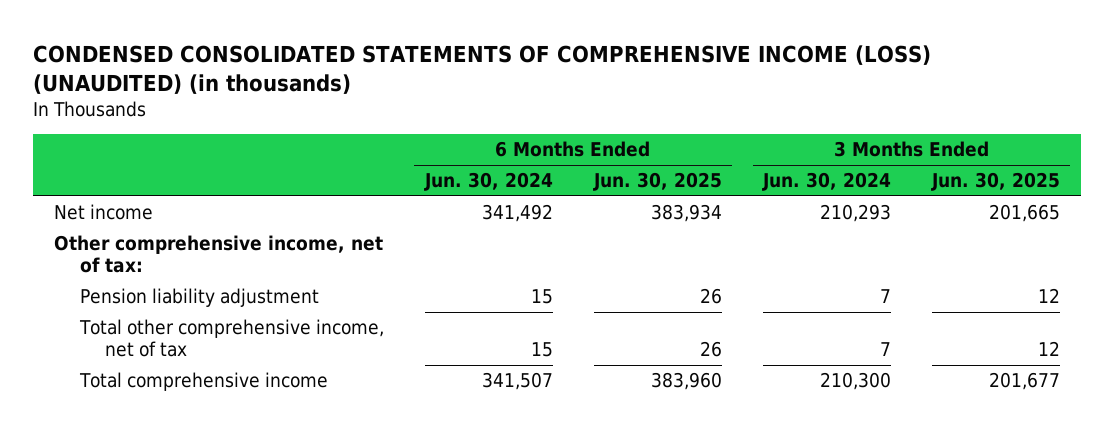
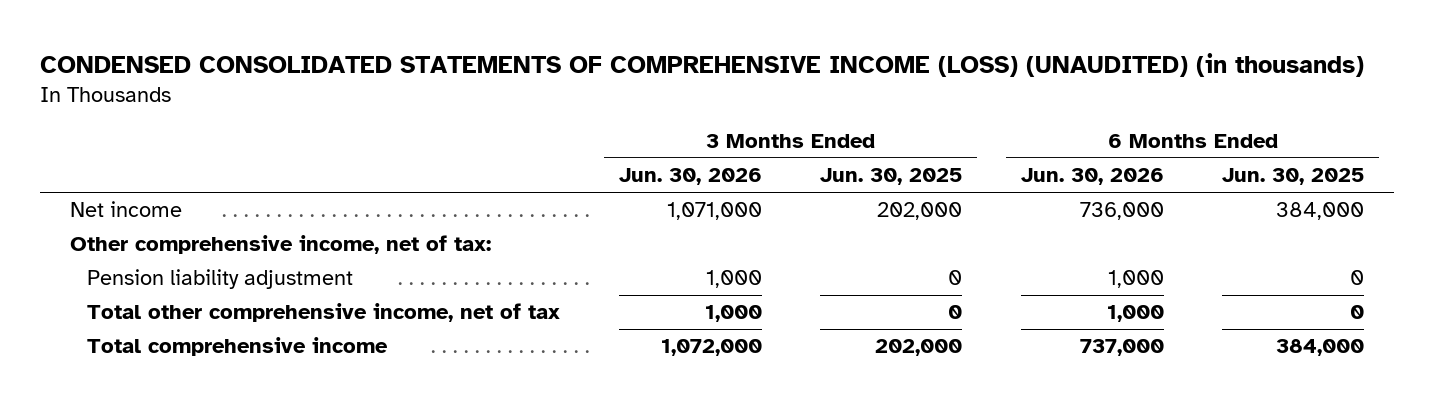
- | 6 Months Ended Jun. 30, 2024 | 6 Months Ended Jun. 30, 2025 | 3 Months Ended Jun. 30, 2024 | 3 Months Ended Jun. 30, 2025
+ | 3 Months Ended Jun. 30, 2026 | 3 Months Ended Jun. 30, 2025 | 6 Months Ended Jun. 30, 2026 | 6 Months Ended Jun. 30, 2025
- Net income | 341,492 | 383,934 | 210,293 | 201,665
+ Net income | 1,071,000 | 202,000 | 736,000 | 384,000
- Pension liability adjustment | 15 | 26 | 7 | 12
- Total other comprehensive income, net of tax | 15 | 26 | 7 | 12
- Total comprehensive income | 341,507 | 383,960 | 210,300 | 201,677
+ Pension liability adjustment | 1,000 | 0 | 1,000 | 0
+ Total other comprehensive income, net of tax | 1,000 | 0 | 1,000 | 0
+ Total comprehensive income | 1,072,000 | 202,000 | 737,000 | 384,000

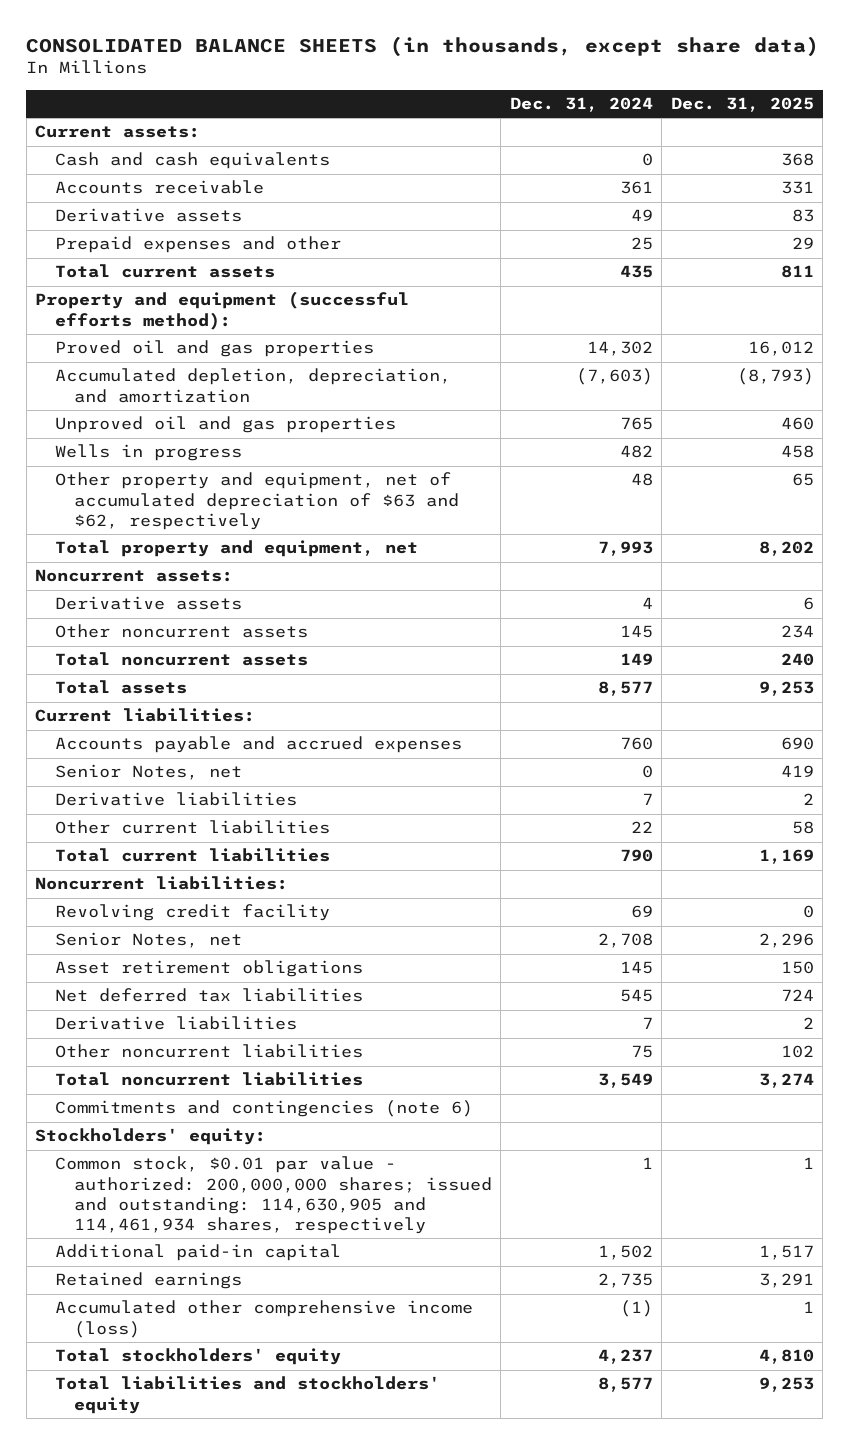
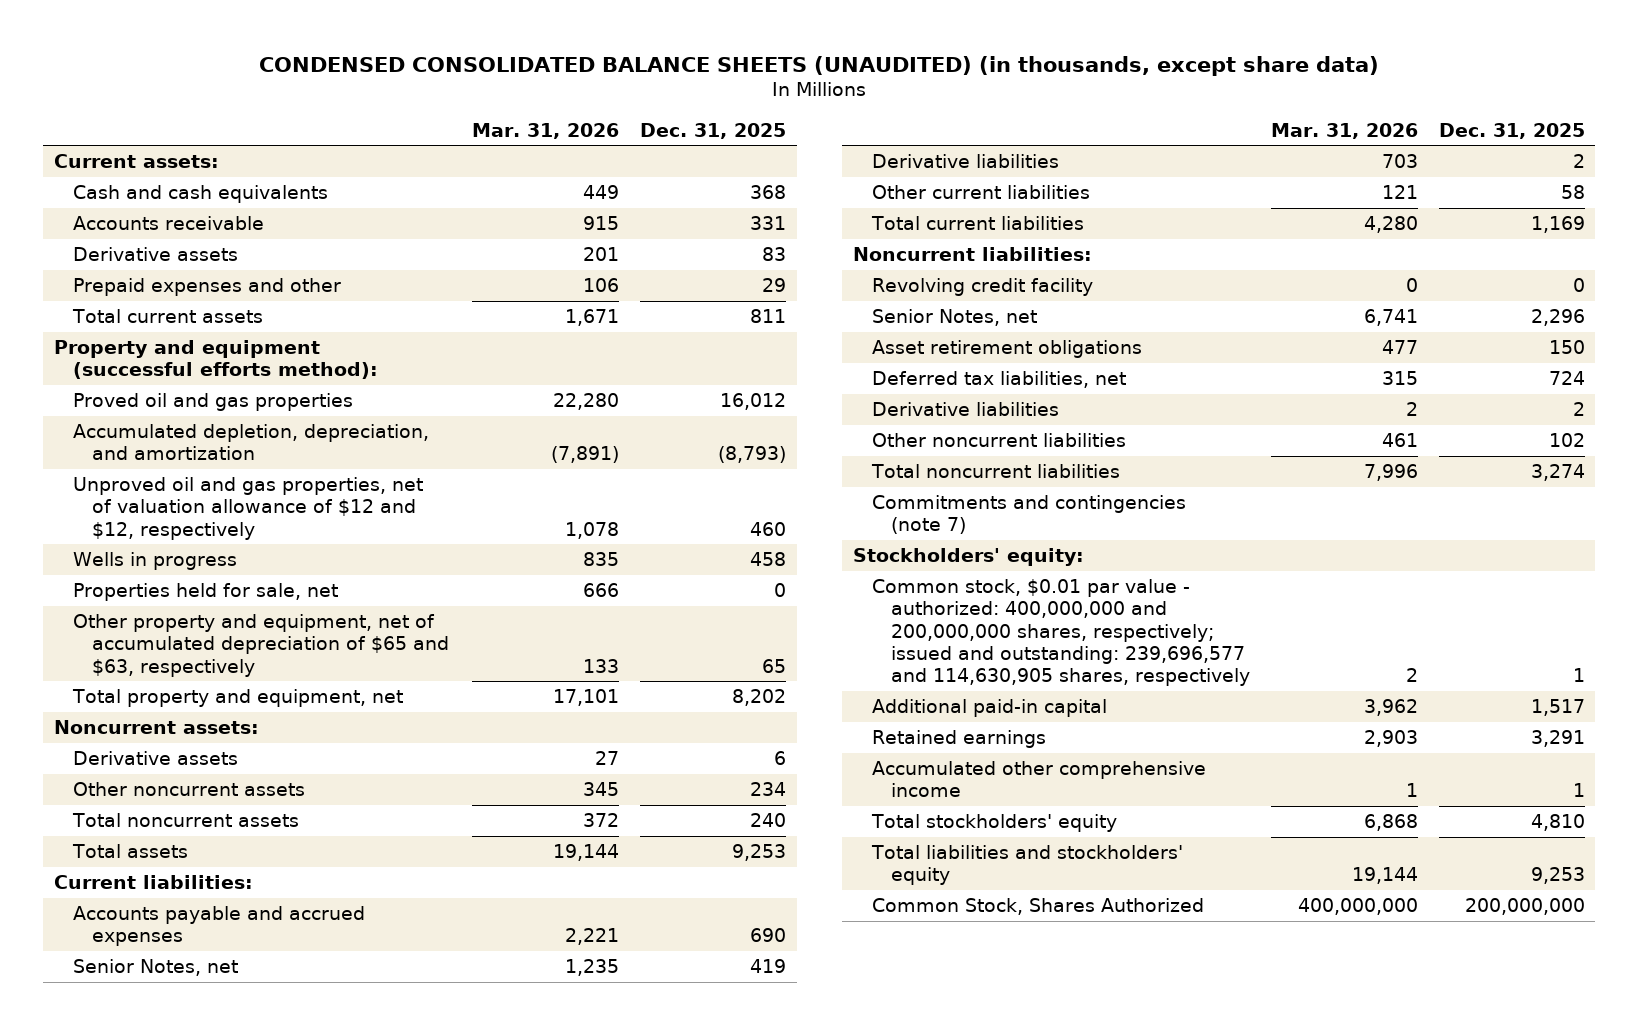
- CONSOLIDATED BALANCE SHEETS (in thousands, except share data)
+ CONDENSED CONSOLIDATED BALANCE SHEETS (UNAUDITED) (in thousands, except share data)
- | Dec. 31, 2024 | Dec. 31, 2025
+ | Mar. 31, 2026 | Dec. 31, 2025
- Unproved oil and gas properties | 765 | 460
+ Unproved oil and gas properties, net of valuation allowance of $12 and $12, respectively | 1,078 | 460
- Other property and equipment, net of accumulated depreciation of $63 and $62, respectively | 48 | 65
+ Properties held for sale, net | 666 | 0
+ Other property and equipment, net of accumulated depreciation of $65 and $63, respectively | 133 | 65
- Net deferred tax liabilities | 545 | 724
+ Deferred tax liabilities, net | 315 | 724
- Commitments and contingencies (note 6)
+ Commitments and contingencies (note 7)
- Common stock, $0.01 par value - authorized: 200,000,000 shares; issued and outstanding: 114,630,905 and 114,461,934 shares, respectively | 1 | 1
+ Common stock, $0.01 par value - authorized: 400,000,000 and 200,000,000 shares, respectively; issued and outstanding: 239,696,577 and 114,630,905 shares, respectively | 2 | 1
- Accumulated other comprehensive income (loss) | (1) | 1
+ Accumulated other comprehensive income | 1 | 1
+ Common Stock, Shares Authorized | 400,000,000 | 200,000,000

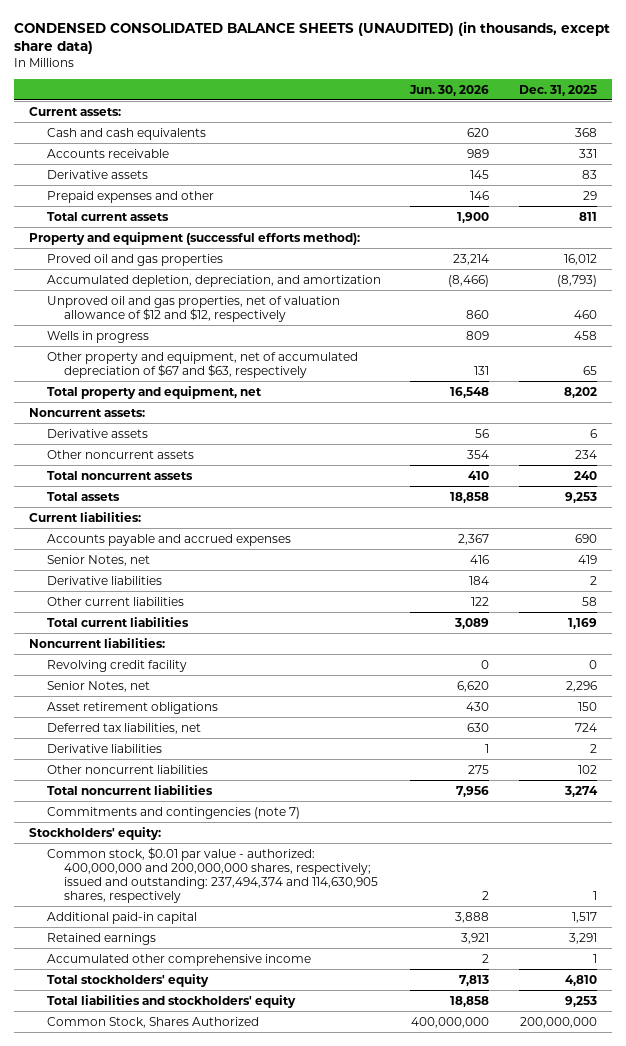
- | Mar. 31, 2026 | Dec. 31, 2025
+ | Jun. 30, 2026 | Dec. 31, 2025
- Properties held for sale, net | 666 | 0
- Other property and equipment, net of accumulated depreciation of $65 and $63, respectively | 133 | 65
+ Other property and equipment, net of accumulated depreciation of $67 and $63, respectively | 131 | 65
- Common stock, $0.01 par value - authorized: 400,000,000 and 200,000,000 shares, respectively; issued and outstanding: 239,696,577 and 114,630,905 shares, respectively | 2 | 1
+ Common stock, $0.01 par value - authorized: 400,000,000 and 200,000,000 shares, respectively; issued and outstanding: 237,494,374 and 114,630,905 shares, respectively | 2 | 1

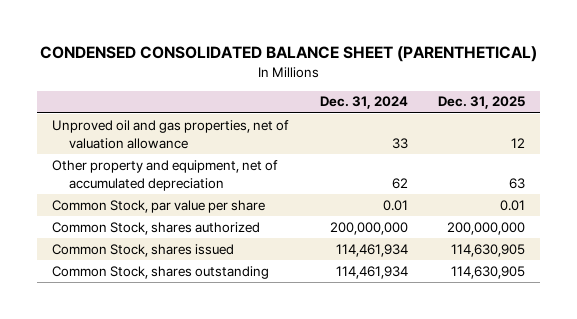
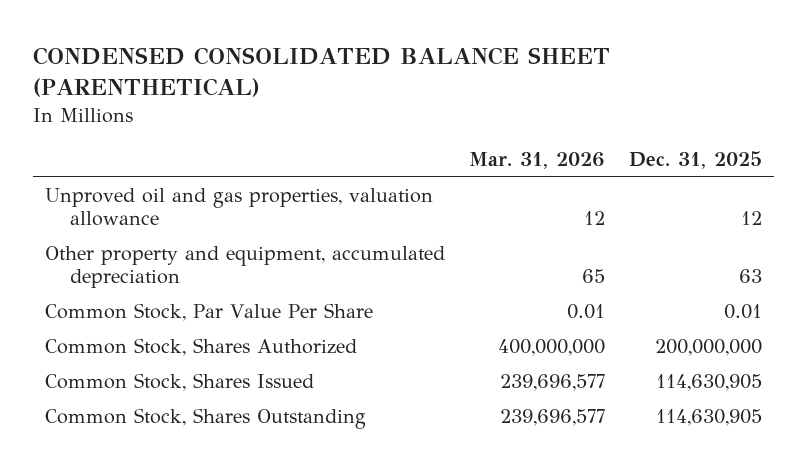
- | Dec. 31, 2024 | Dec. 31, 2025
+ | Mar. 31, 2026 | Dec. 31, 2025
- Unproved oil and gas properties, net of valuation allowance | 33 | 12
- Other property and equipment, net of accumulated depreciation | 62 | 63
- Common Stock, par value per share | 0.01 | 0.01
- Common Stock, shares authorized | 200,000,000 | 200,000,000
- Common Stock, shares issued | 114,461,934 | 114,630,905
- Common Stock, shares outstanding | 114,461,934 | 114,630,905
+ Unproved oil and gas properties, valuation allowance | 12 | 12
+ Other property and equipment, accumulated depreciation | 65 | 63
+ Common Stock, Par Value Per Share | 0.01 | 0.01
+ Common Stock, Shares Authorized | 400,000,000 | 200,000,000
+ Common Stock, Shares Issued | 239,696,577 | 114,630,905
+ Common Stock, Shares Outstanding | 239,696,577 | 114,630,905

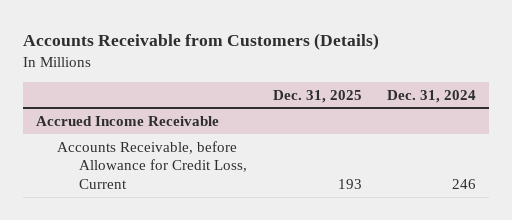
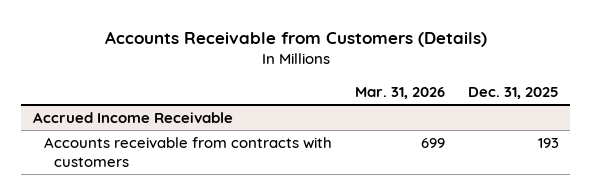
- | Dec. 31, 2025 | Dec. 31, 2024
+ | Mar. 31, 2026 | Dec. 31, 2025
@ Accrued Income Receivable
- Accounts Receivable, before Allowance for Credit Loss, Current | 193 | 246
+ Accounts receivable from contracts with customers | 699 | 193

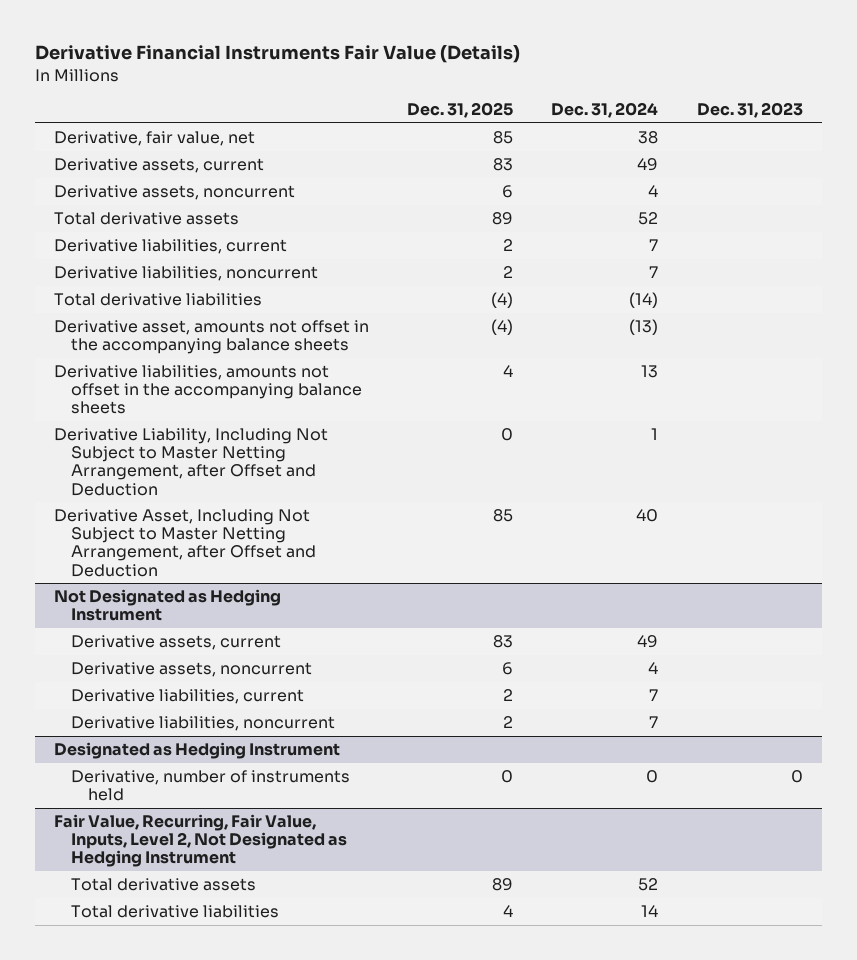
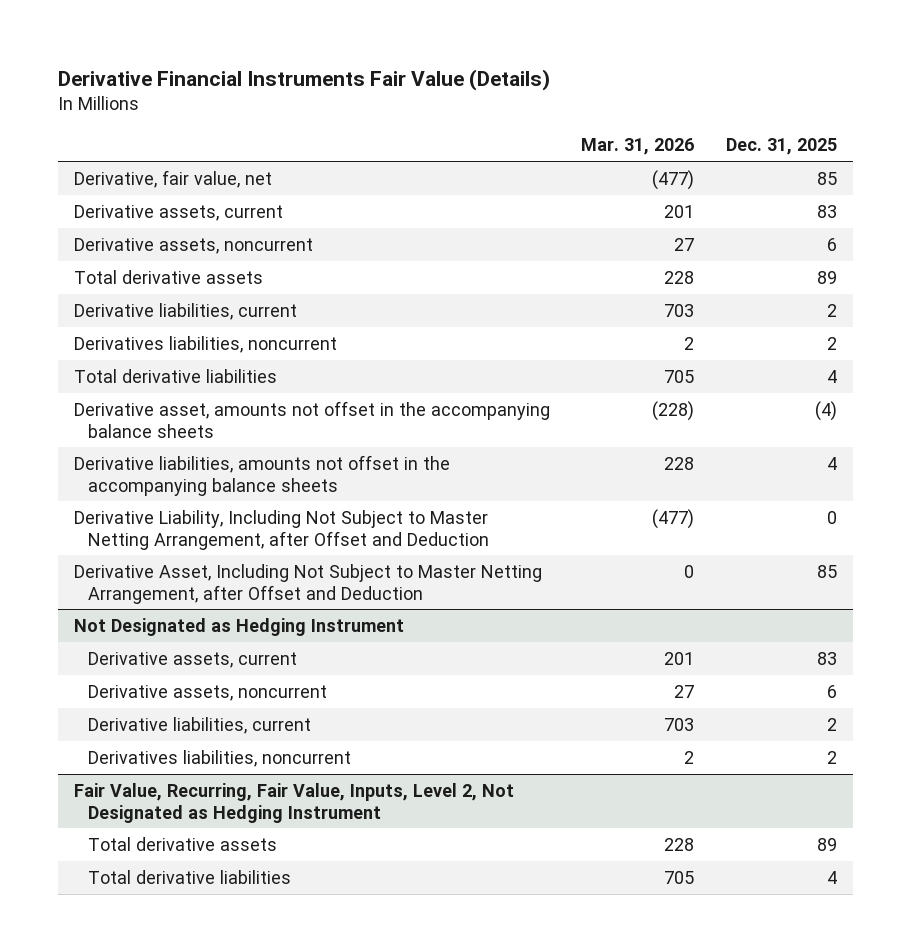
- | Dec. 31, 2025 | Dec. 31, 2024 | Dec. 31, 2023
+ | Mar. 31, 2026 | Dec. 31, 2025
- Derivative liabilities, noncurrent | 2 | 7 |
- Total derivative liabilities | (4) | (14) |
+ Derivatives liabilities, noncurrent | 2 | 2
+ Total derivative liabilities | 705 | 4
@ Not Designated as Hedging Instrument
- Derivative liabilities, noncurrent | 2 | 7 |
- Designated as Hedging Instrument
- Derivative, number of instruments held | 0 | 0 | 0
@ Not Designated as Hedging Instrument
+ Derivatives liabilities, noncurrent | 2 | 2

